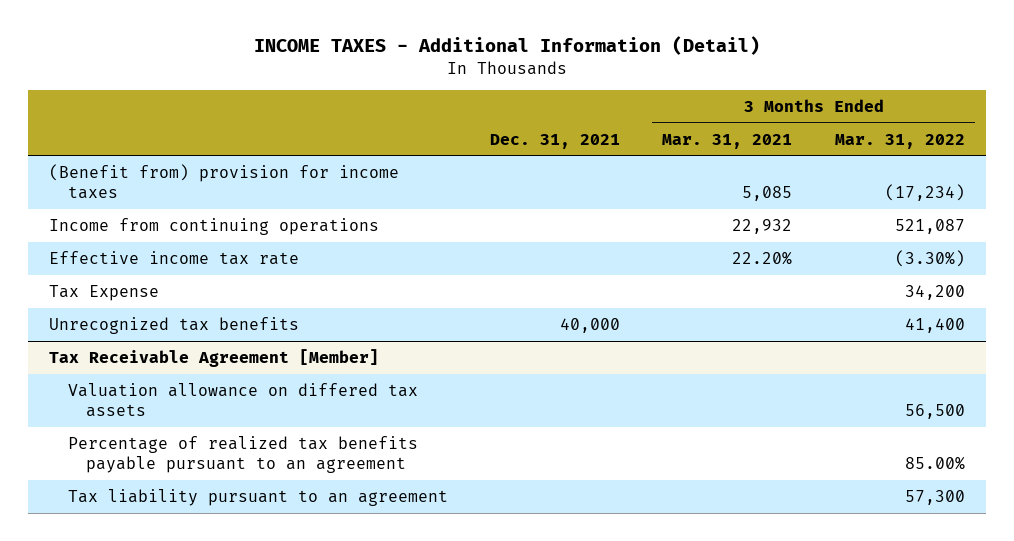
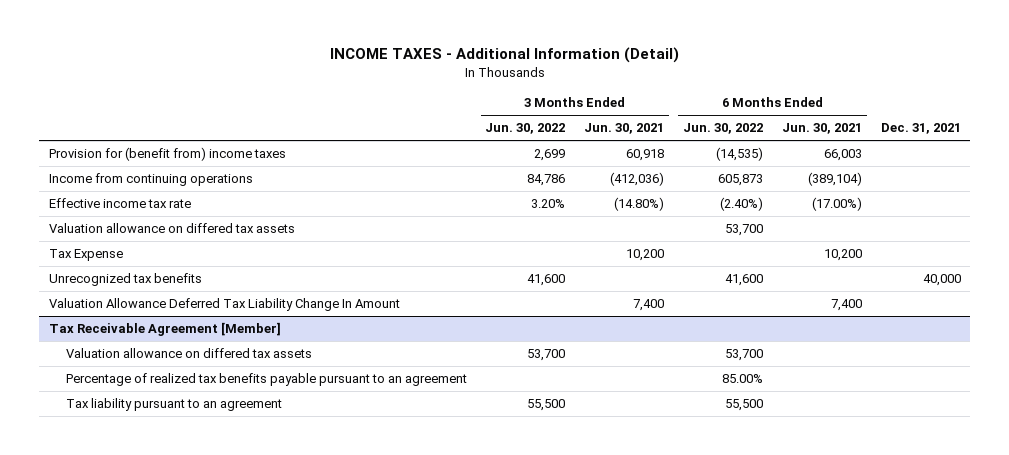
- | Dec. 31, 2021 | 3 Months Ended Mar. 31, 2021 | 3 Months Ended Mar. 31, 2022
+ | 3 Months Ended Jun. 30, 2022 | 3 Months Ended Jun. 30, 2021 | 6 Months Ended Jun. 30, 2022 | 6 Months Ended Jun. 30, 2021 | Dec. 31, 2021
- (Benefit from) provision for income taxes | | 5,085 | (17,234)
+ Provision for (benefit from) income taxes | 2,699 | 60,918 | (14,535) | 66,003 |
+ Valuation allowance on differed tax assets | | | 53,700 | |
+ Valuation Allowance Deferred Tax Liability Change In Amount | | 7,400 | | 7,400 |

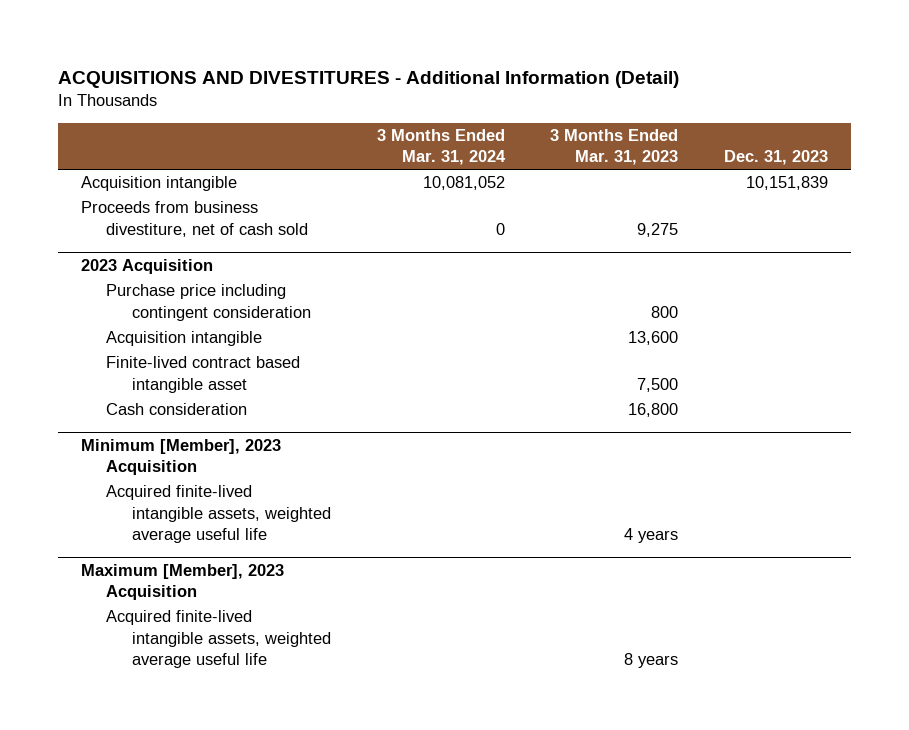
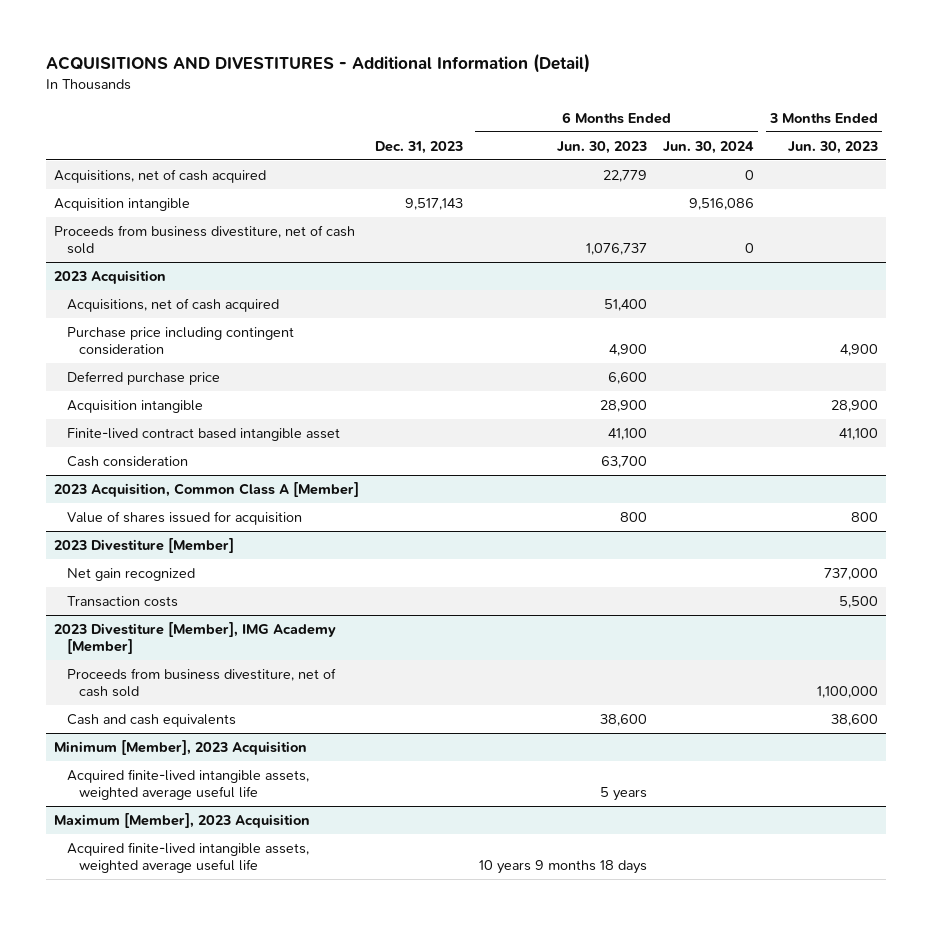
- | 3 Months Ended Mar. 31, 2024 | 3 Months Ended Mar. 31, 2023 | Dec. 31, 2023
+ | Dec. 31, 2023 | 6 Months Ended Jun. 30, 2023 | 6 Months Ended Jun. 30, 2024 | 3 Months Ended Jun. 30, 2023
- Acquisition intangible | 10,081,052 | | 10,151,839
+ Acquisitions, net of cash acquired | | 22,779 | 0 |
+ Acquisition intangible | 9,517,143 | | 9,516,086 |
@ 2023 Acquisition
+ Acquisitions, net of cash acquired | | 51,400 | |
+ Deferred purchase price | | 6,600 | |
+ 2023 Acquisition, Common Class A [Member]
+ Value of shares issued for acquisition | | 800 | | 800
+ 2023 Divestiture [Member]
+ Net gain recognized | | | | 737,000
+ Transaction costs | | | | 5,500
+ 2023 Divestiture [Member], IMG Academy [Member]
+ Proceeds from business divestiture, net of cash sold | | | | 1,100,000
+ Cash and cash equivalents | | 38,600 | | 38,600

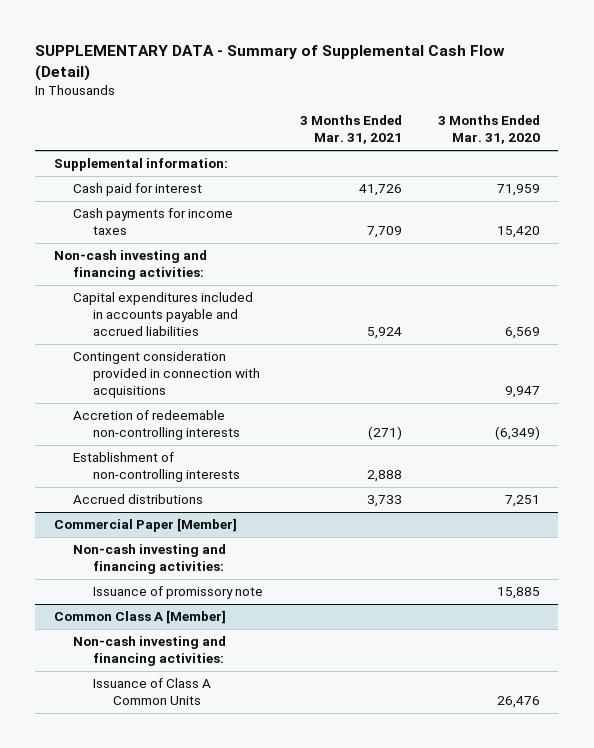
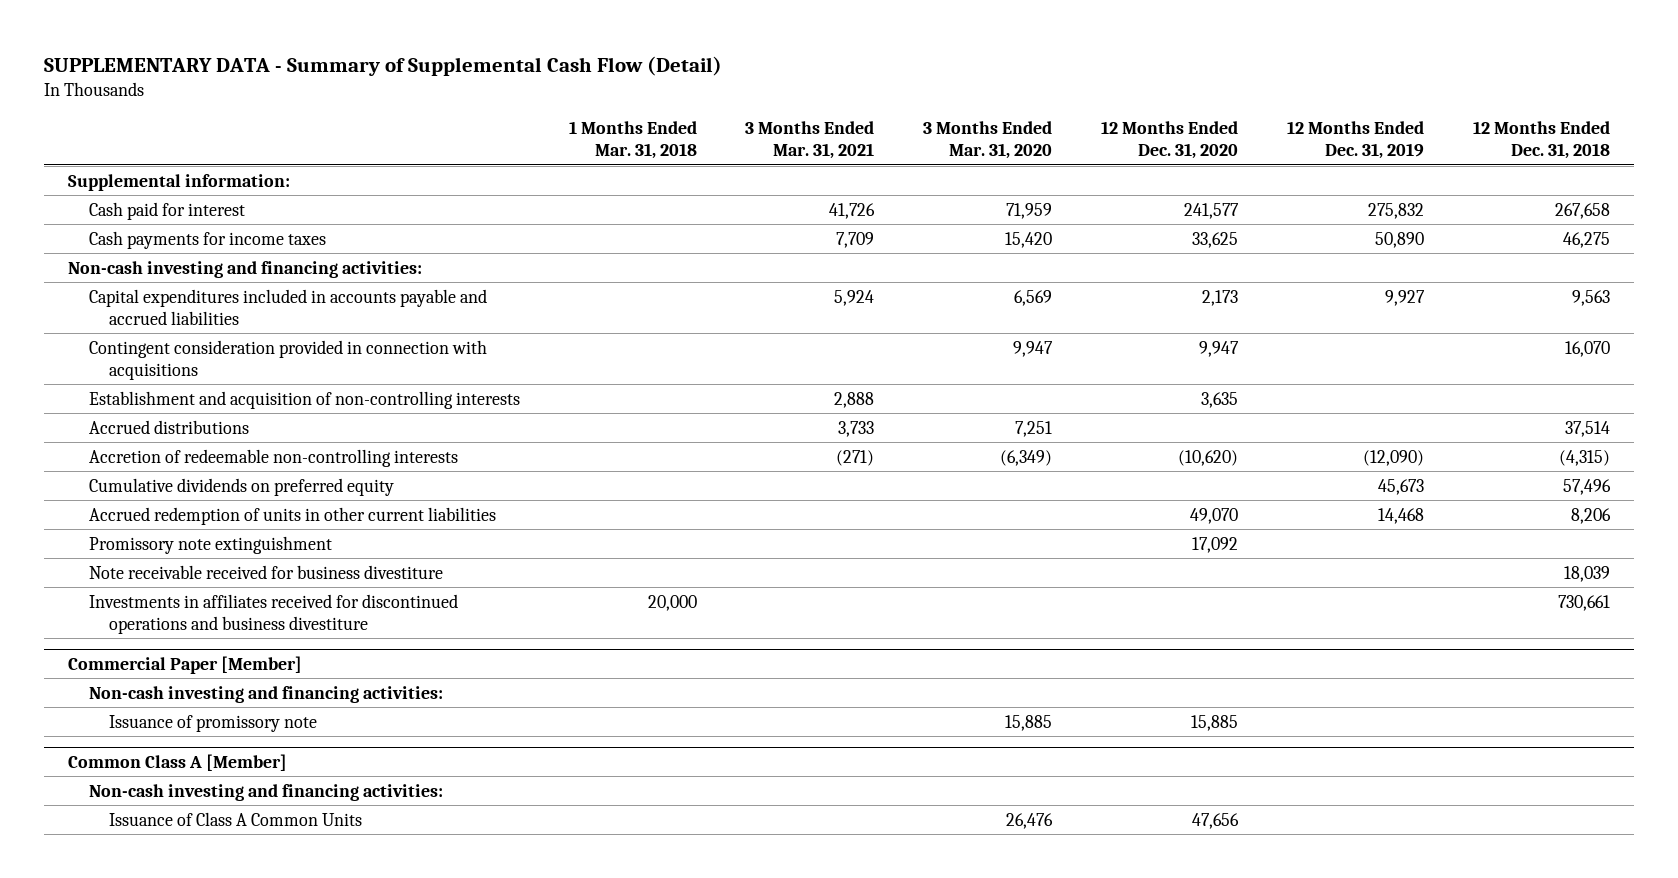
- | 3 Months Ended Mar. 31, 2021 | 3 Months Ended Mar. 31, 2020
+ | 1 Months Ended Mar. 31, 2018 | 3 Months Ended Mar. 31, 2021 | 3 Months Ended Mar. 31, 2020 | 12 Months Ended Dec. 31, 2020 | 12 Months Ended Dec. 31, 2019 | 12 Months Ended Dec. 31, 2018
- Establishment of non-controlling interests | 2,888 |
+ Establishment and acquisition of non-controlling interests | | 2,888 | | 3,635 | |
moved down: Accretion of redeemable non-controlling interests | | (271) | (6,349) | (10,620) | (12,090) | (4,315)
+ Cumulative dividends on preferred equity | | | | | 45,673 | 57,496
+ Accrued redemption of units in other current liabilities | | | | 49,070 | 14,468 | 8,206
+ Promissory note extinguishment | | | | 17,092 | |
+ Note receivable received for business divestiture | | | | | | 18,039
+ Investments in affiliates received for discontinued operations and business divestiture | 20,000 | | | | | 730,661

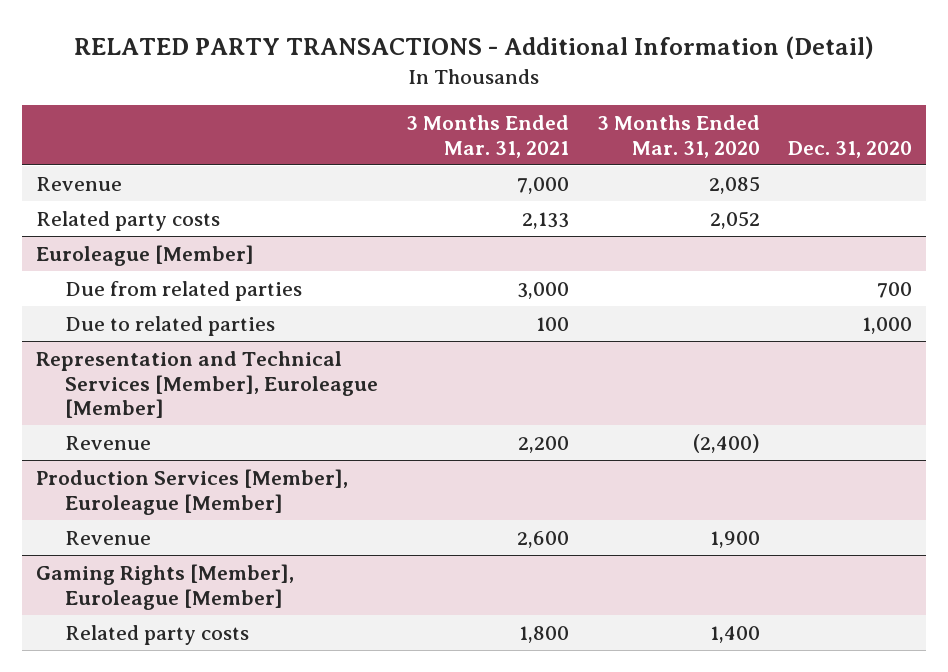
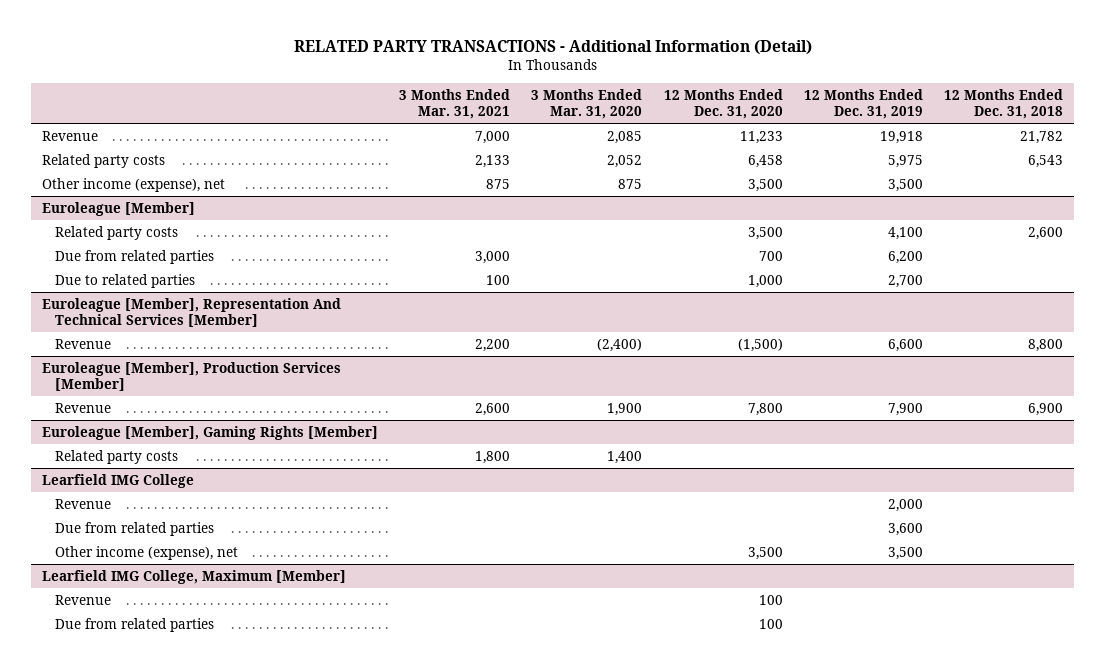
- | 3 Months Ended Mar. 31, 2021 | 3 Months Ended Mar. 31, 2020 | Dec. 31, 2020
+ | 3 Months Ended Mar. 31, 2021 | 3 Months Ended Mar. 31, 2020 | 12 Months Ended Dec. 31, 2020 | 12 Months Ended Dec. 31, 2019 | 12 Months Ended Dec. 31, 2018
+ Other income (expense), net | 875 | 875 | 3,500 | 3,500 |
@ Euroleague [Member]
+ Related party costs | | | 3,500 | 4,100 | 2,600
- Representation and Technical Services [Member], Euroleague [Member]
+ Euroleague [Member], Representation And Technical Services [Member]
- Production Services [Member], Euroleague [Member]
+ Euroleague [Member], Production Services [Member]
- Gaming Rights [Member], Euroleague [Member]
+ Euroleague [Member], Gaming Rights [Member]
+ Learfield IMG College
+ Revenue | | | | 2,000 |
+ Due from related parties | | | | 3,600 |
+ Other income (expense), net | | | 3,500 | 3,500 |
+ Learfield IMG College, Maximum [Member]
+ Revenue | | | 100 | |
+ Due from related parties | | | 100 | |

